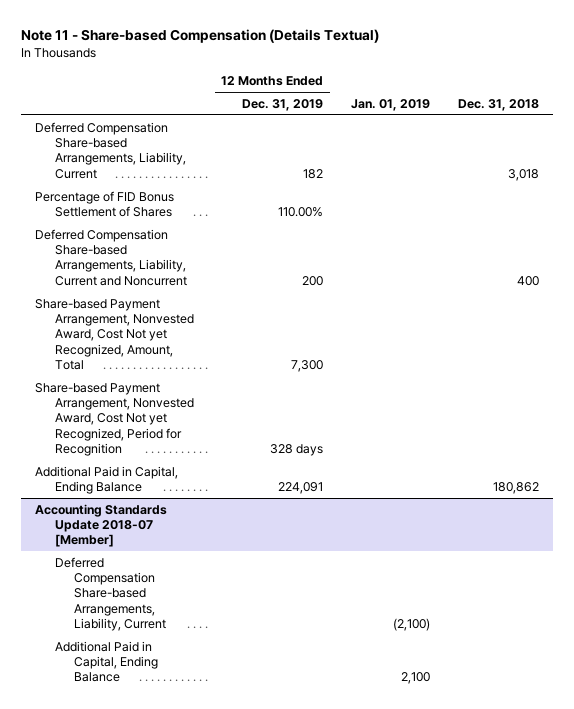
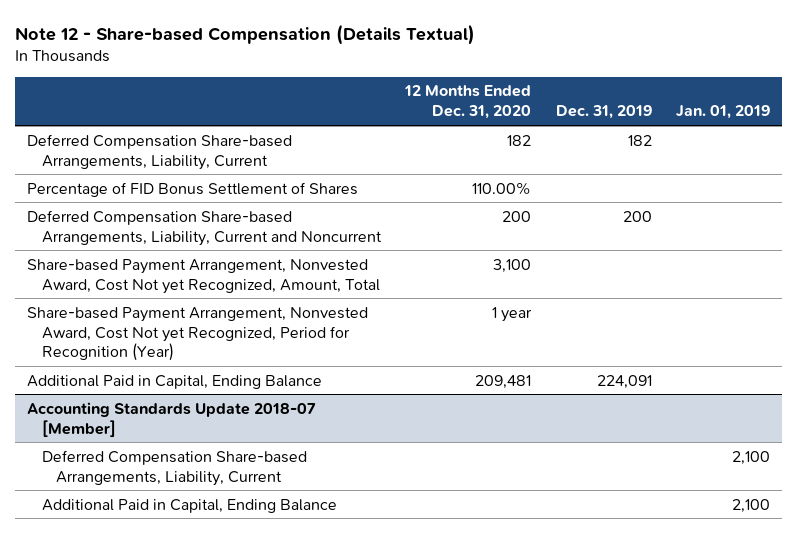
- Note 11 - Share-based Compensation (Details Textual)
+ Note 12 - Share-based Compensation (Details Textual)
- | 12 Months Ended Dec. 31, 2019 | Jan. 01, 2019 | Dec. 31, 2018
+ | 12 Months Ended Dec. 31, 2020 | Dec. 31, 2019 | Jan. 01, 2019
- Share-based Payment Arrangement, Nonvested Award, Cost Not yet Recognized, Period for Recognition | 328 days | |
+ Share-based Payment Arrangement, Nonvested Award, Cost Not yet Recognized, Period for Recognition (Year) | 1 year | |
@ Accounting Standards Update 2018-07 [Member]
- Deferred Compensation Share-based Arrangements, Liability, Current | | (2,100) |
+ Deferred Compensation Share-based Arrangements, Liability, Current | | | 2,100

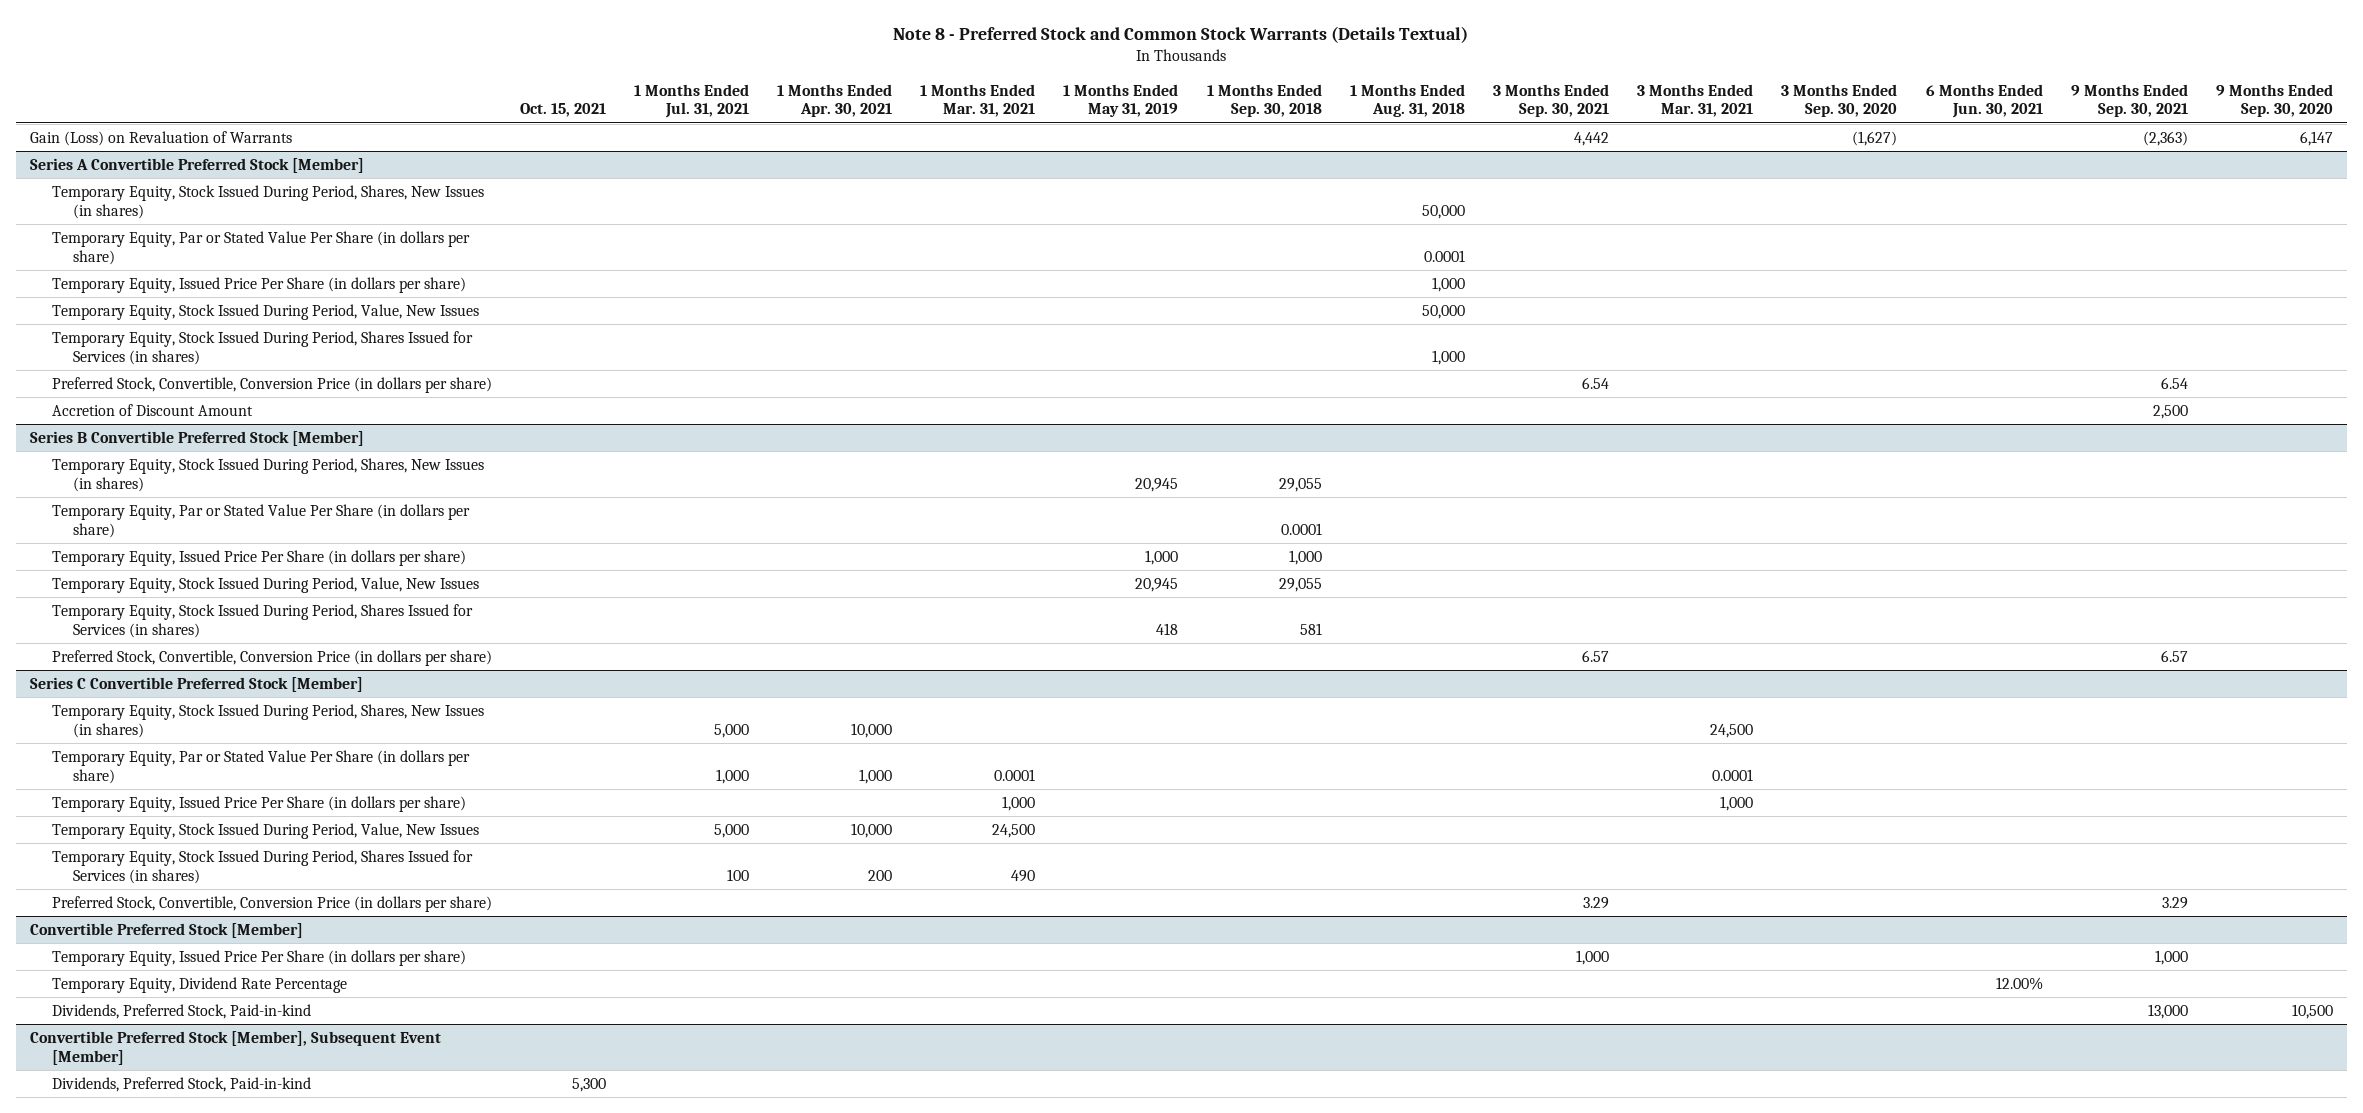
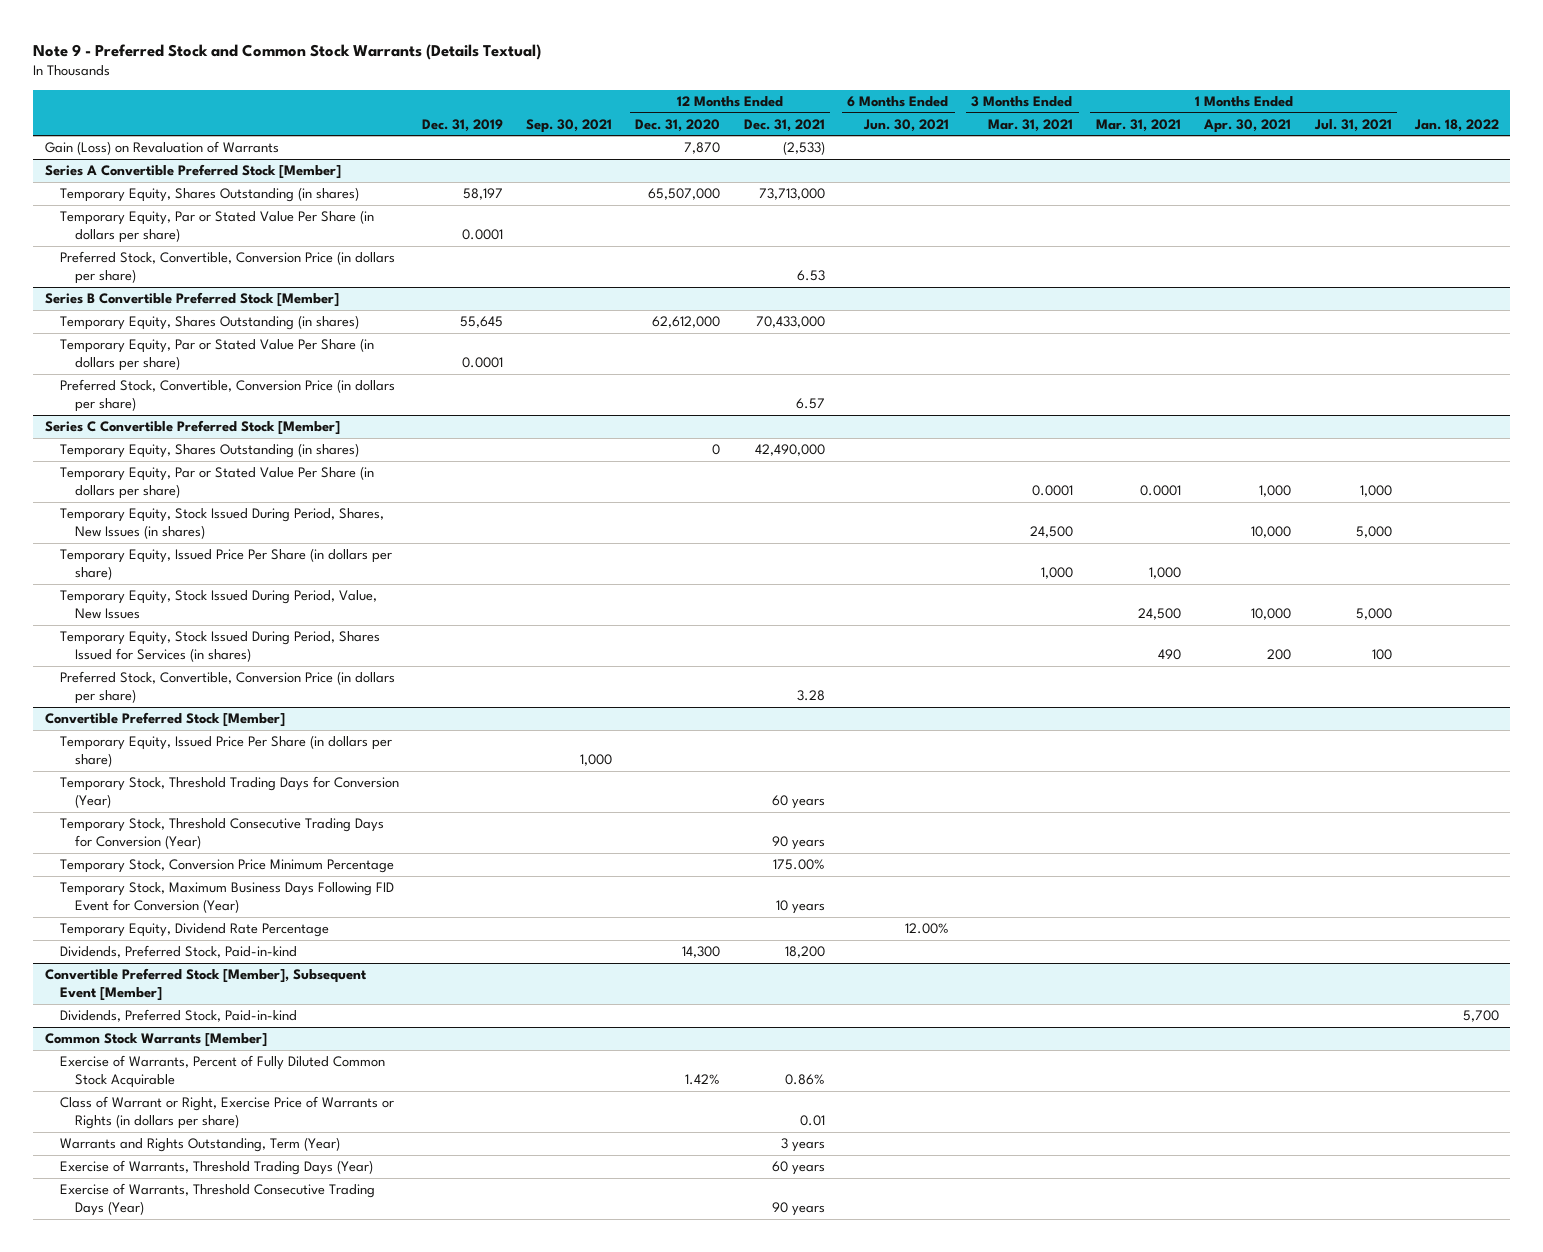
- Note 8 - Preferred Stock and Common Stock Warrants (Details Textual)
+ Note 9 - Preferred Stock and Common Stock Warrants (Details Textual)
- | Oct. 15, 2021 | 1 Months Ended Jul. 31, 2021 | 1 Months Ended Apr. 30, 2021 | 1 Months Ended Mar. 31, 2021 | 1 Months Ended May 31, 2019 | 1 Months Ended Sep. 30, 2018 | 1 Months Ended Aug. 31, 2018 | 3 Months Ended Sep. 30, 2021 | 3 Months Ended Mar. 31, 2021 | 3 Months Ended Sep. 30, 2020 | 6 Months Ended Jun. 30, 2021 | 9 Months Ended Sep. 30, 2021 | 9 Months Ended Sep. 30, 2020
+ | Dec. 31, 2019 | Sep. 30, 2021 | 12 Months Ended Dec. 31, 2020 | 12 Months Ended Dec. 31, 2021 | 6 Months Ended Jun. 30, 2021 | 3 Months Ended Mar. 31, 2021 | 1 Months Ended Mar. 31, 2021 | 1 Months Ended Apr. 30, 2021 | 1 Months Ended Jul. 31, 2021 | Jan. 18, 2022
@ Series A Convertible Preferred Stock [Member]
- Temporary Equity, Stock Issued During Period, Shares, New Issues (in shares) | | | | | | | 50,000 | | | | | |
+ Temporary Equity, Shares Outstanding (in shares) | 58,197 | | 65,507,000 | 73,713,000 | | | | | |
- Temporary Equity, Issued Price Per Share (in dollars per share) | | | | | | | 1,000 | | | | | |
- Temporary Equity, Stock Issued During Period, Value, New Issues | | | | | | | 50,000 | | | | | |
- Temporary Equity, Stock Issued During Period, Shares Issued for Services (in shares) | | | | | | | 1,000 | | | | | |
- Accretion of Discount Amount | | | | | | | | | | | | 2,500 |
@ Series B Convertible Preferred Stock [Member]
- Temporary Equity, Stock Issued During Period, Shares, New Issues (in shares) | | | | | 20,945 | 29,055 | | | | | | |
+ Temporary Equity, Shares Outstanding (in shares) | 55,645 | | 62,612,000 | 70,433,000 | | | | | |
- Temporary Equity, Issued Price Per Share (in dollars per share) | | | | | 1,000 | 1,000 | | | | | | |
- Temporary Equity, Stock Issued During Period, Value, New Issues | | | | | 20,945 | 29,055 | | | | | | |
- Temporary Equity, Stock Issued During Period, Shares Issued for Services (in shares) | | | | | 418 | 581 | | | | | | |
@ Series C Convertible Preferred Stock [Member]
+ Temporary Equity, Shares Outstanding (in shares) | | | 0 | 42,490,000 | | | | | |
moved down: Temporary Equity, Stock Issued During Period, Shares, New Issues (in shares) | | | | | | 24,500 | | 10,000 | 5,000 |
@ Convertible Preferred Stock [Member]
+ Temporary Stock, Threshold Trading Days for Conversion (Year) | | | | 60 years | | | | | |
+ Temporary Stock, Threshold Consecutive Trading Days for Conversion (Year) | | | | 90 years | | | | | |
+ Temporary Stock, Conversion Price Minimum Percentage | | | | 175.00% | | | | | |
+ Temporary Stock, Maximum Business Days Following FID Event for Conversion (Year) | | | | 10 years | | | | | |
+ Common Stock Warrants [Member]
+ Exercise of Warrants, Percent of Fully Diluted Common Stock Acquirable | | | 1.42% | 0.86% | | | | | |
+ Class of Warrant or Right, Exercise Price of Warrants or Rights (in dollars per share) | | | | 0.01 | | | | | |
+ Warrants and Rights Outstanding, Term (Year) | | | | 3 years | | | | | |
+ Exercise of Warrants, Threshold Trading Days (Year) | | | | 60 years | | | | | |
+ Exercise of Warrants, Threshold Consecutive Trading Days (Year) | | | | 90 years | | | | | |

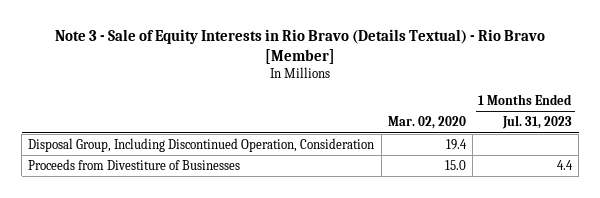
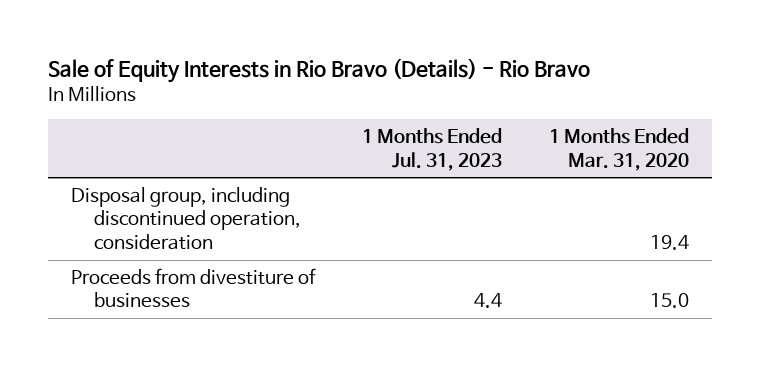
- Note 3 - Sale of Equity Interests in Rio Bravo (Details Textual) - Rio Bravo [Member]
+ Sale of Equity Interests in Rio Bravo (Details) - Rio Bravo
- | Mar. 02, 2020 | 1 Months Ended Jul. 31, 2023
+ | 1 Months Ended Jul. 31, 2023 | 1 Months Ended Mar. 31, 2020
- Disposal Group, Including Discontinued Operation, Consideration | 19.4 |
- Proceeds from Divestiture of Businesses | 15.0 | 4.4
+ Disposal group, including discontinued operation, consideration | | 19.4
+ Proceeds from divestiture of businesses | 4.4 | 15.0

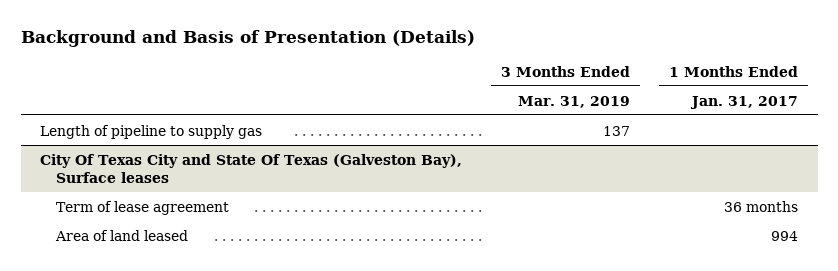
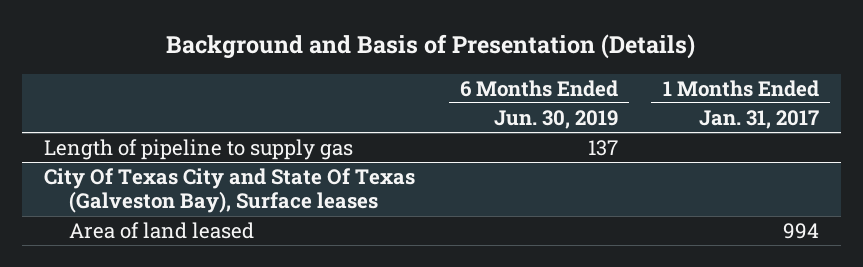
- | 3 Months Ended Mar. 31, 2019 | 1 Months Ended Jan. 31, 2017
+ | 6 Months Ended Jun. 30, 2019 | 1 Months Ended Jan. 31, 2017
@ City Of Texas City and State Of Texas (Galveston Bay), Surface leases
- Term of lease agreement | | 36 months

